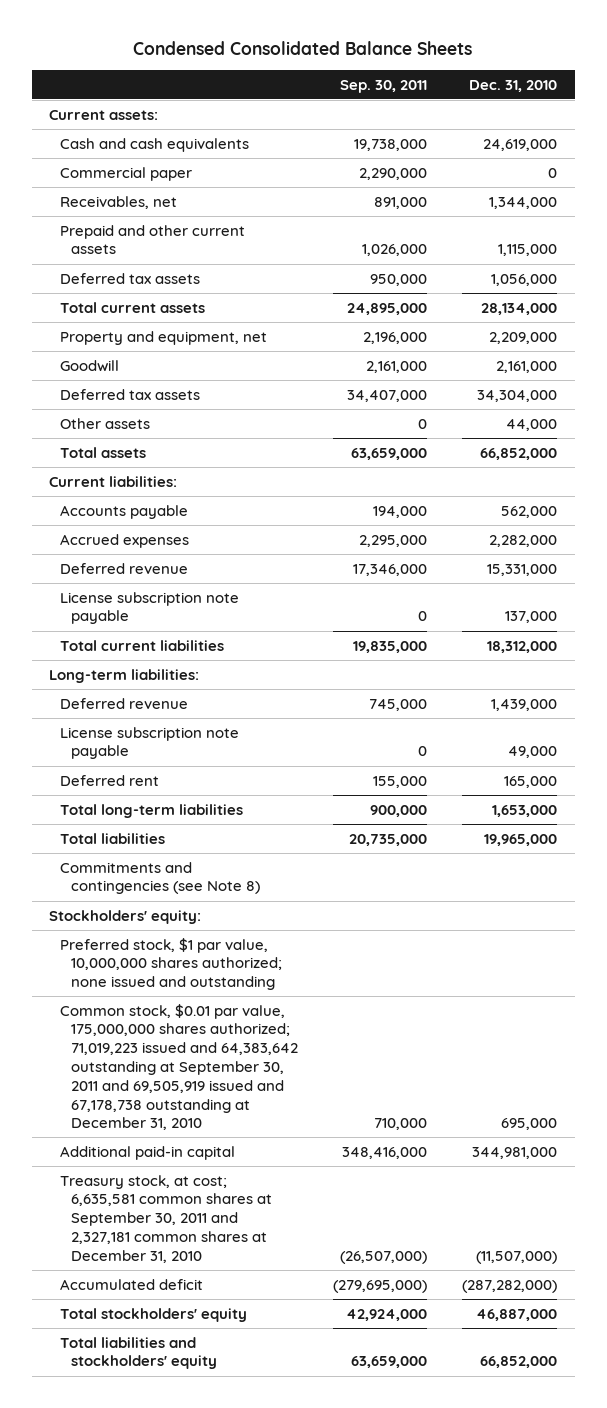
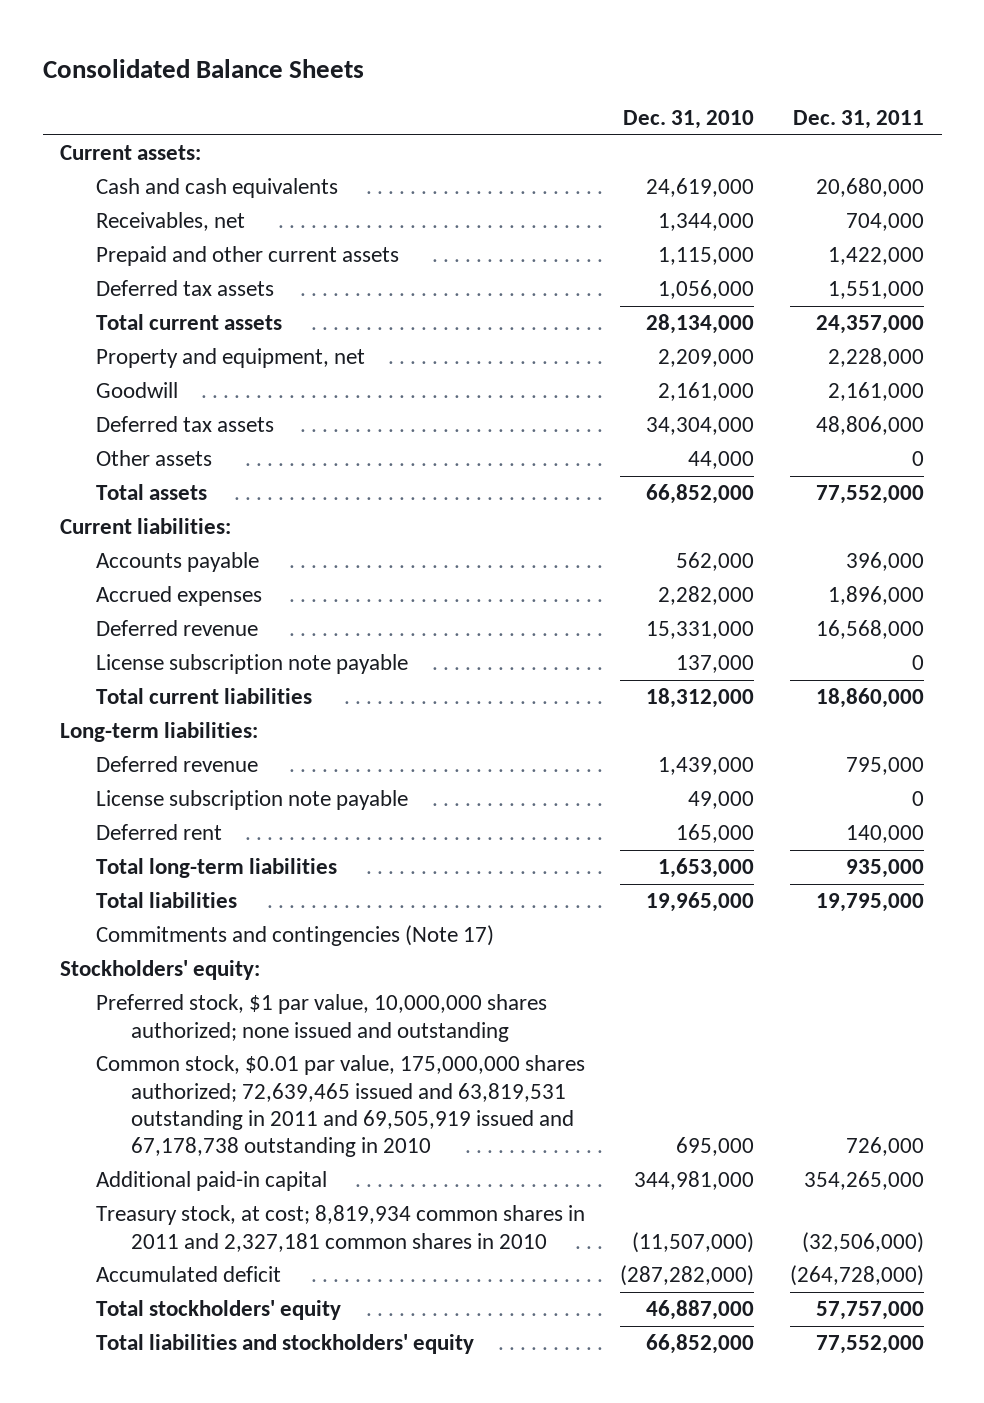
- Condensed Consolidated Balance Sheets
+ Consolidated Balance Sheets
- | Sep. 30, 2011 | Dec. 31, 2010
+ | Dec. 31, 2010 | Dec. 31, 2011
- Commercial paper | 2,290,000 | 0
- Commitments and contingencies (see Note 8)
+ Commitments and contingencies (Note 17)
- Common stock, $0.01 par value, 175,000,000 shares authorized; 71,019,223 issued and 64,383,642 outstanding at September 30, 2011 and 69,505,919 issued and 67,178,738 outstanding at December 31, 2010 | 710,000 | 695,000
+ Common stock, $0.01 par value, 175,000,000 shares authorized; 72,639,465 issued and 63,819,531 outstanding in 2011 and 69,505,919 issued and 67,178,738 outstanding in 2010 | 695,000 | 726,000
- Treasury stock, at cost; 6,635,581 common shares at September 30, 2011 and 2,327,181 common shares at December 31, 2010 | (26,507,000) | (11,507,000)
+ Treasury stock, at cost; 8,819,934 common shares in 2011 and 2,327,181 common shares in 2010 | (11,507,000) | (32,506,000)

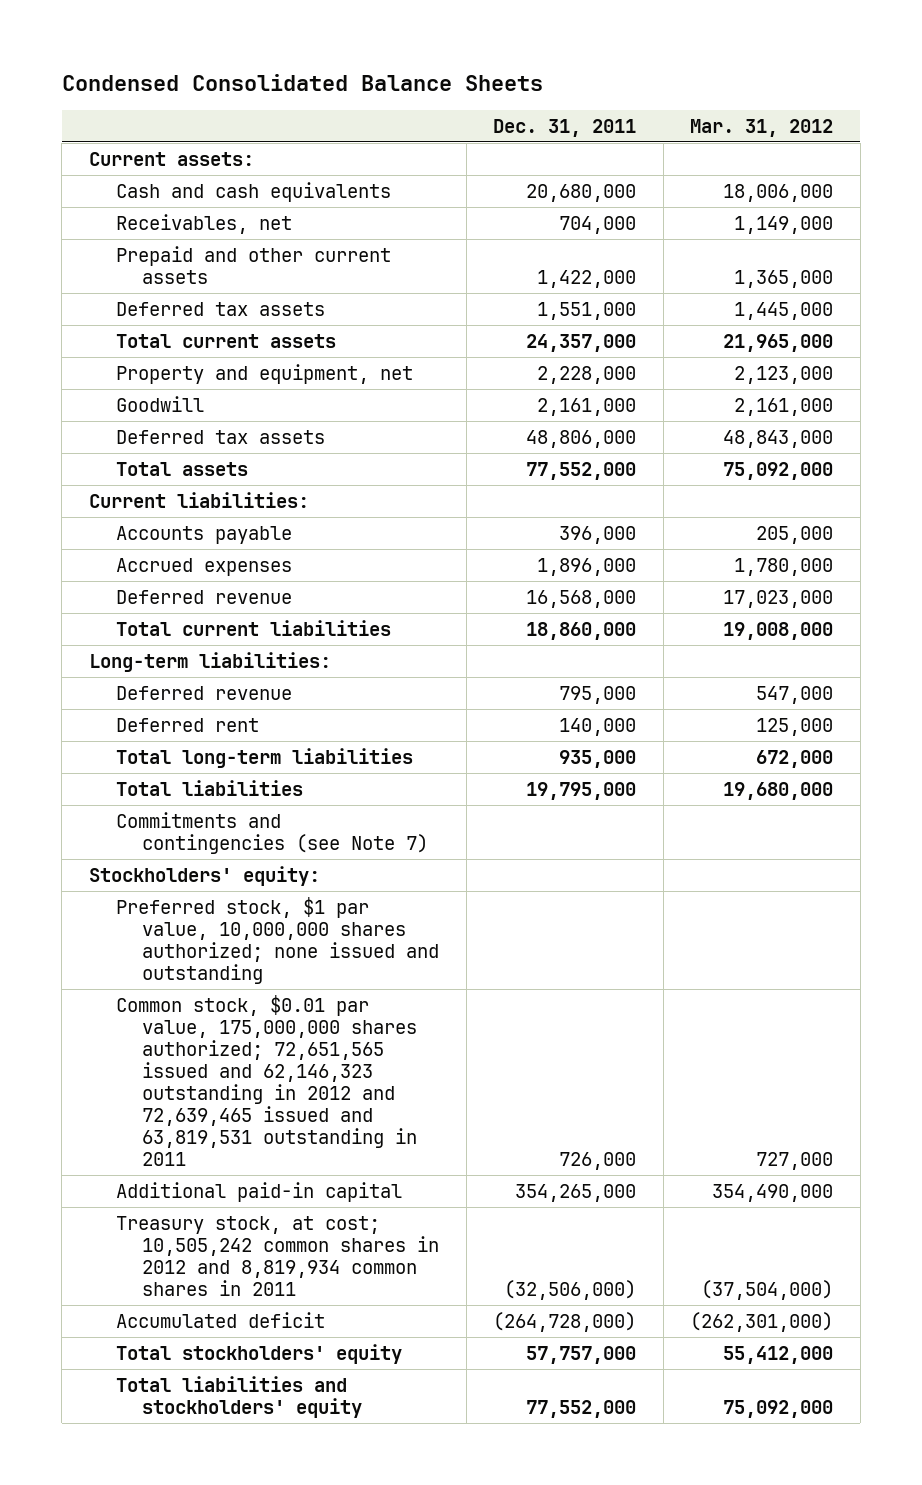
- Consolidated Balance Sheets
+ Condensed Consolidated Balance Sheets
- | Dec. 31, 2010 | Dec. 31, 2011
+ | Dec. 31, 2011 | Mar. 31, 2012
- Other assets | 44,000 | 0
- License subscription note payable | 137,000 | 0
- License subscription note payable | 49,000 | 0
- Commitments and contingencies (Note 17)
+ Commitments and contingencies (see Note 7)
- Common stock, $0.01 par value, 175,000,000 shares authorized; 72,639,465 issued and 63,819,531 outstanding in 2011 and 69,505,919 issued and 67,178,738 outstanding in 2010 | 695,000 | 726,000
+ Common stock, $0.01 par value, 175,000,000 shares authorized; 72,651,565 issued and 62,146,323 outstanding in 2012 and 72,639,465 issued and 63,819,531 outstanding in 2011 | 726,000 | 727,000
- Treasury stock, at cost; 8,819,934 common shares in 2011 and 2,327,181 common shares in 2010 | (11,507,000) | (32,506,000)
+ Treasury stock, at cost; 10,505,242 common shares in 2012 and 8,819,934 common shares in 2011 | (32,506,000) | (37,504,000)

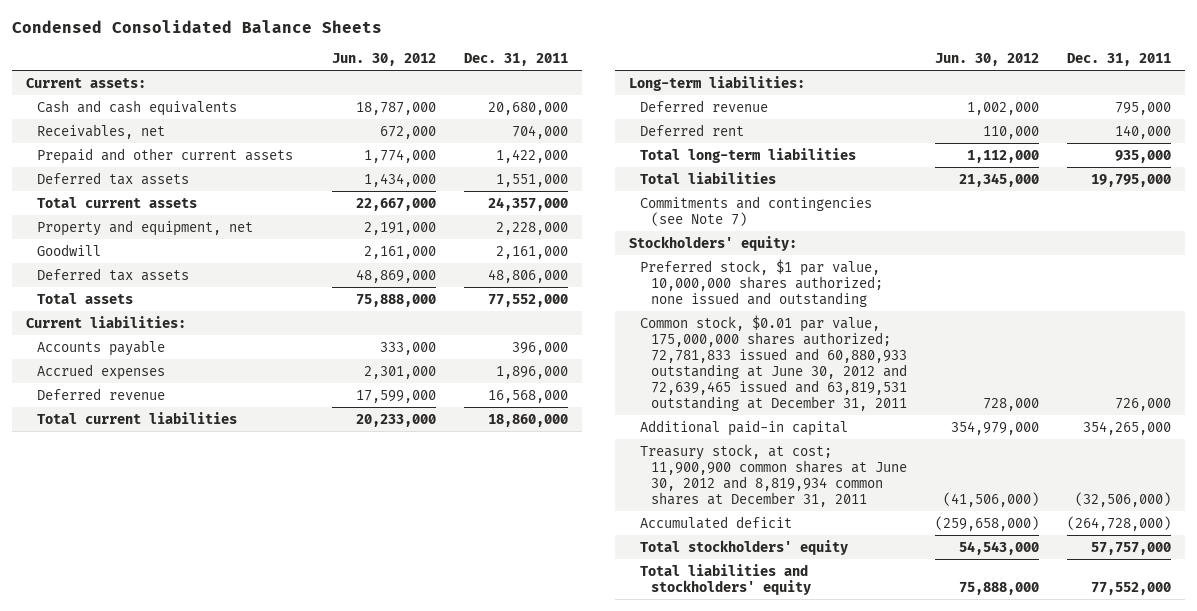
- | Dec. 31, 2011 | Mar. 31, 2012
+ | Jun. 30, 2012 | Dec. 31, 2011
- Common stock, $0.01 par value, 175,000,000 shares authorized; 72,651,565 issued and 62,146,323 outstanding in 2012 and 72,639,465 issued and 63,819,531 outstanding in 2011 | 726,000 | 727,000
+ Common stock, $0.01 par value, 175,000,000 shares authorized; 72,781,833 issued and 60,880,933 outstanding at June 30, 2012 and 72,639,465 issued and 63,819,531 outstanding at December 31, 2011 | 728,000 | 726,000
- Treasury stock, at cost; 10,505,242 common shares in 2012 and 8,819,934 common shares in 2011 | (32,506,000) | (37,504,000)
+ Treasury stock, at cost; 11,900,900 common shares at June 30, 2012 and 8,819,934 common shares at December 31, 2011 | (41,506,000) | (32,506,000)

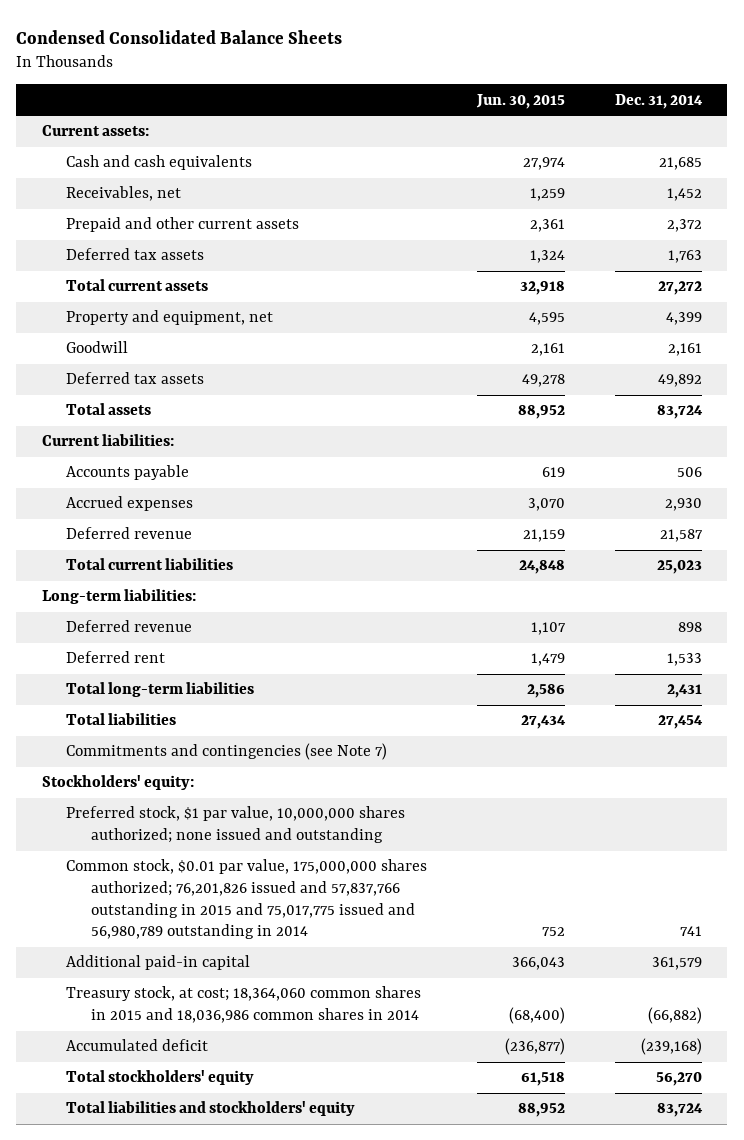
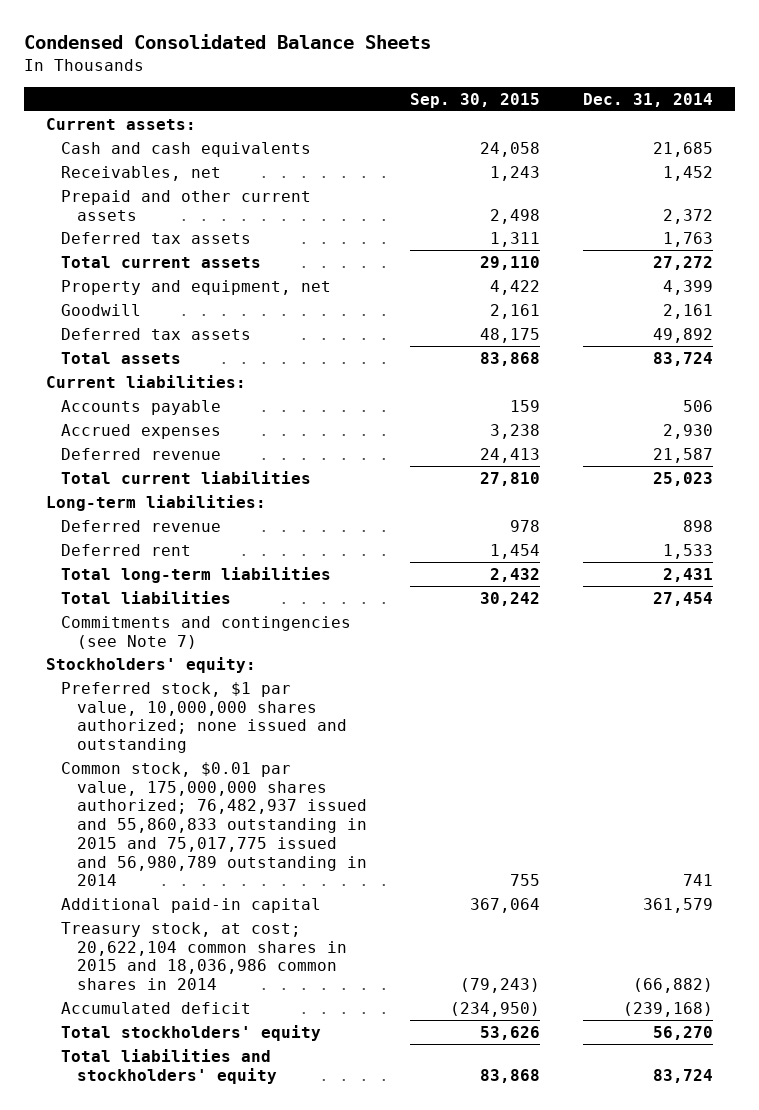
- | Jun. 30, 2015 | Dec. 31, 2014
+ | Sep. 30, 2015 | Dec. 31, 2014
- Common stock, $0.01 par value, 175,000,000 shares authorized; 76,201,826 issued and 57,837,766 outstanding in 2015 and 75,017,775 issued and 56,980,789 outstanding in 2014 | 752 | 741
+ Common stock, $0.01 par value, 175,000,000 shares authorized; 76,482,937 issued and 55,860,833 outstanding in 2015 and 75,017,775 issued and 56,980,789 outstanding in 2014 | 755 | 741
- Treasury stock, at cost; 18,364,060 common shares in 2015 and 18,036,986 common shares in 2014 | (68,400) | (66,882)
+ Treasury stock, at cost; 20,622,104 common shares in 2015 and 18,036,986 common shares in 2014 | (79,243) | (66,882)

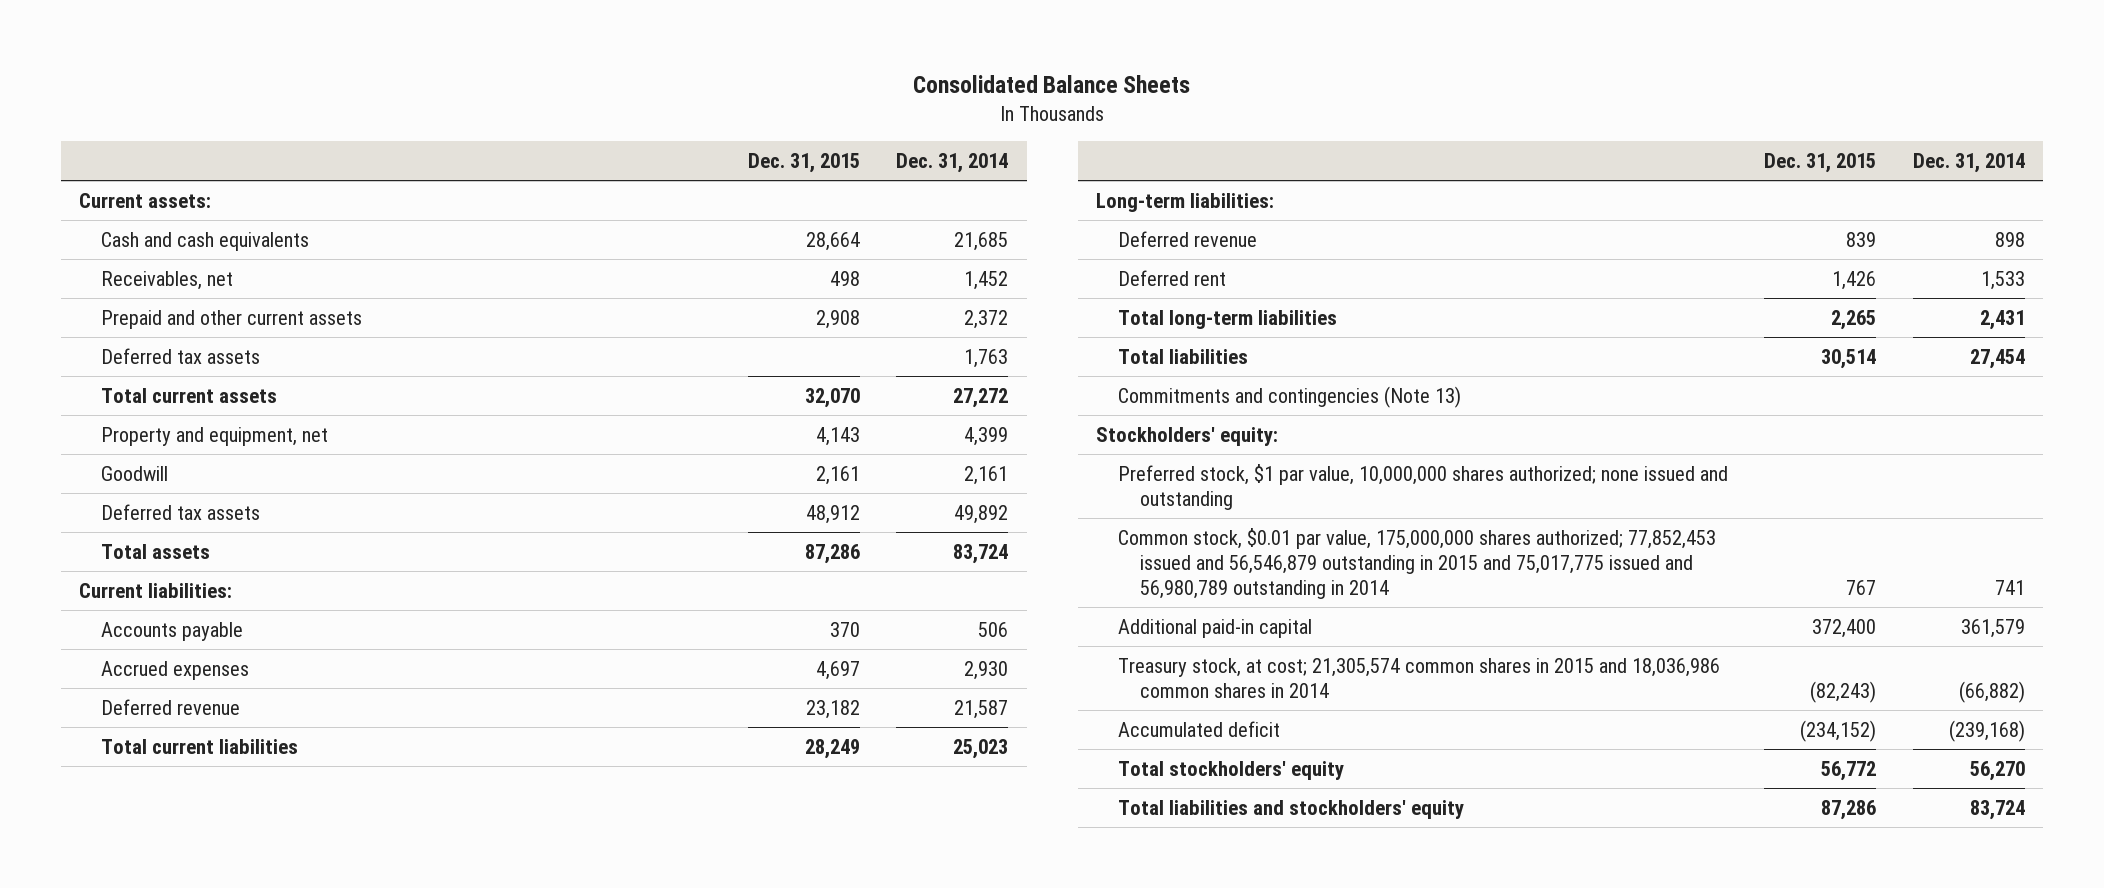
- Condensed Consolidated Balance Sheets
+ Consolidated Balance Sheets
- | Sep. 30, 2015 | Dec. 31, 2014
+ | Dec. 31, 2015 | Dec. 31, 2014
- Commitments and contingencies (see Note 7)
+ Commitments and contingencies (Note 13)
- Common stock, $0.01 par value, 175,000,000 shares authorized; 76,482,937 issued and 55,860,833 outstanding in 2015 and 75,017,775 issued and 56,980,789 outstanding in 2014 | 755 | 741
+ Common stock, $0.01 par value, 175,000,000 shares authorized; 77,852,453 issued and 56,546,879 outstanding in 2015 and 75,017,775 issued and 56,980,789 outstanding in 2014 | 767 | 741
- Treasury stock, at cost; 20,622,104 common shares in 2015 and 18,036,986 common shares in 2014 | (79,243) | (66,882)
+ Treasury stock, at cost; 21,305,574 common shares in 2015 and 18,036,986 common shares in 2014 | (82,243) | (66,882)

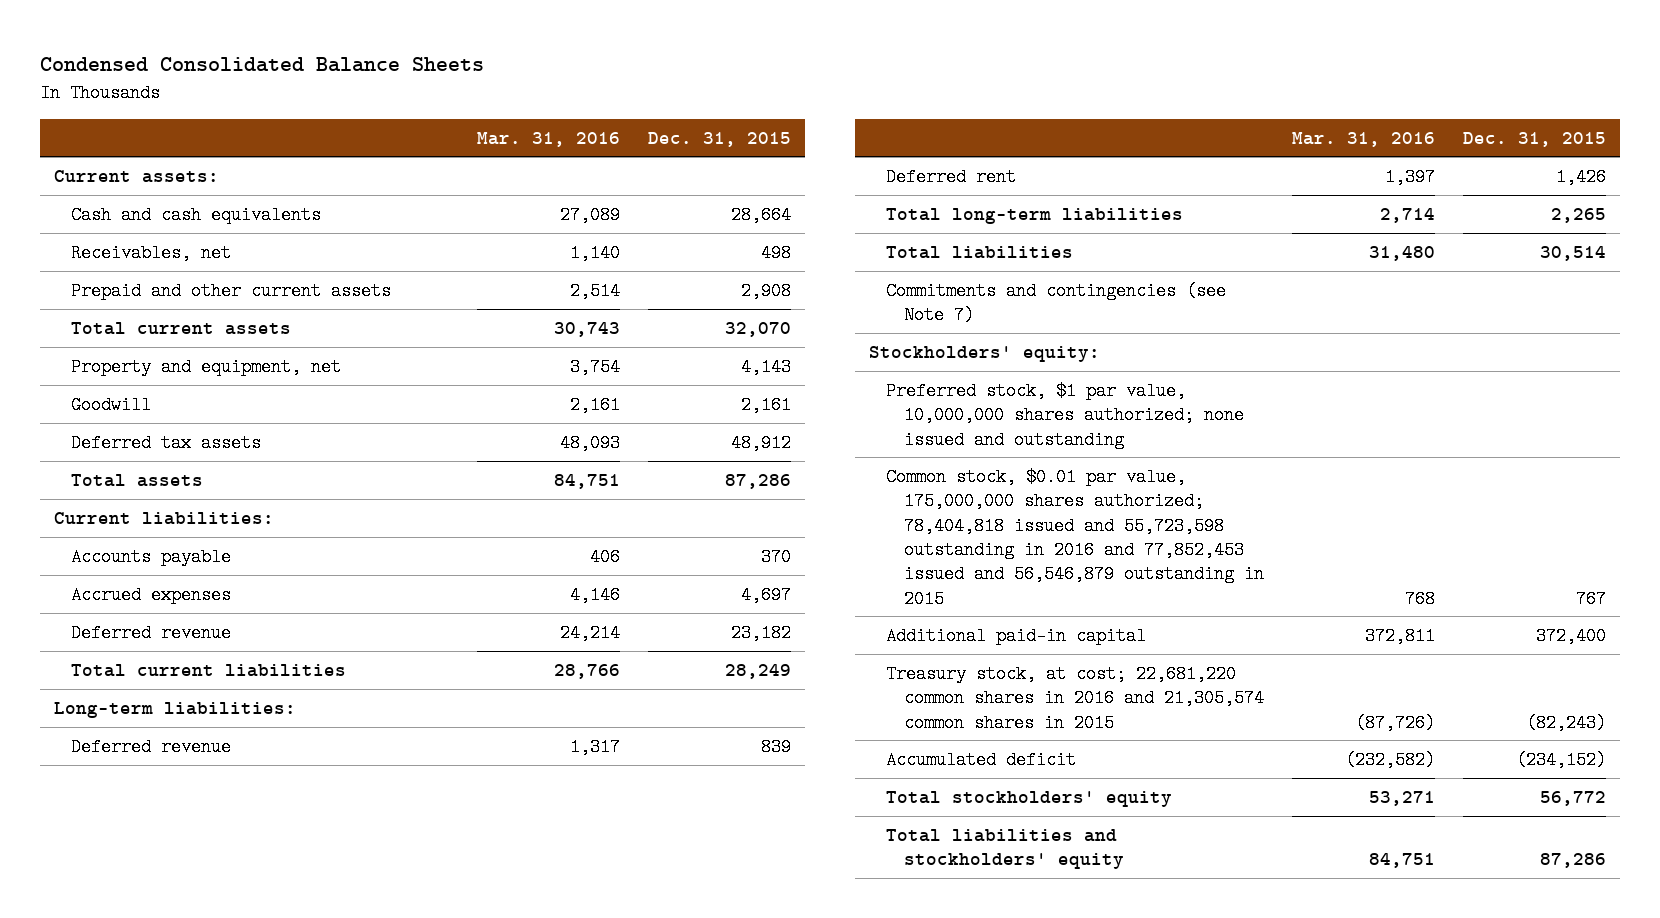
- Consolidated Balance Sheets
+ Condensed Consolidated Balance Sheets
- | Dec. 31, 2015 | Dec. 31, 2014
+ | Mar. 31, 2016 | Dec. 31, 2015
- Deferred tax assets | | 1,763
- Commitments and contingencies (Note 13)
+ Commitments and contingencies (see Note 7)
- Common stock, $0.01 par value, 175,000,000 shares authorized; 77,852,453 issued and 56,546,879 outstanding in 2015 and 75,017,775 issued and 56,980,789 outstanding in 2014 | 767 | 741
+ Common stock, $0.01 par value, 175,000,000 shares authorized; 78,404,818 issued and 55,723,598 outstanding in 2016 and 77,852,453 issued and 56,546,879 outstanding in 2015 | 768 | 767
- Treasury stock, at cost; 21,305,574 common shares in 2015 and 18,036,986 common shares in 2014 | (82,243) | (66,882)
+ Treasury stock, at cost; 22,681,220 common shares in 2016 and 21,305,574 common shares in 2015 | (87,726) | (82,243)

